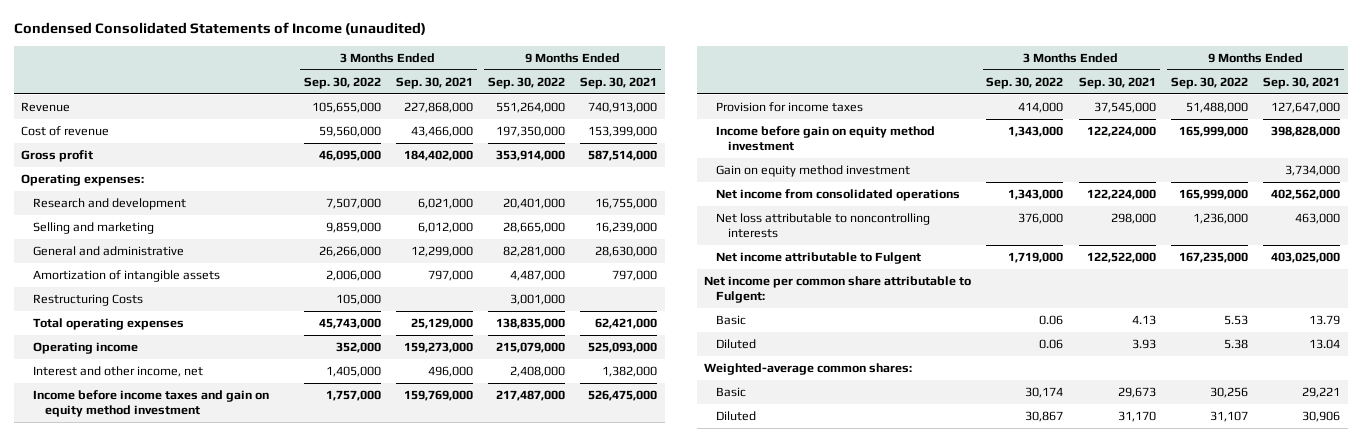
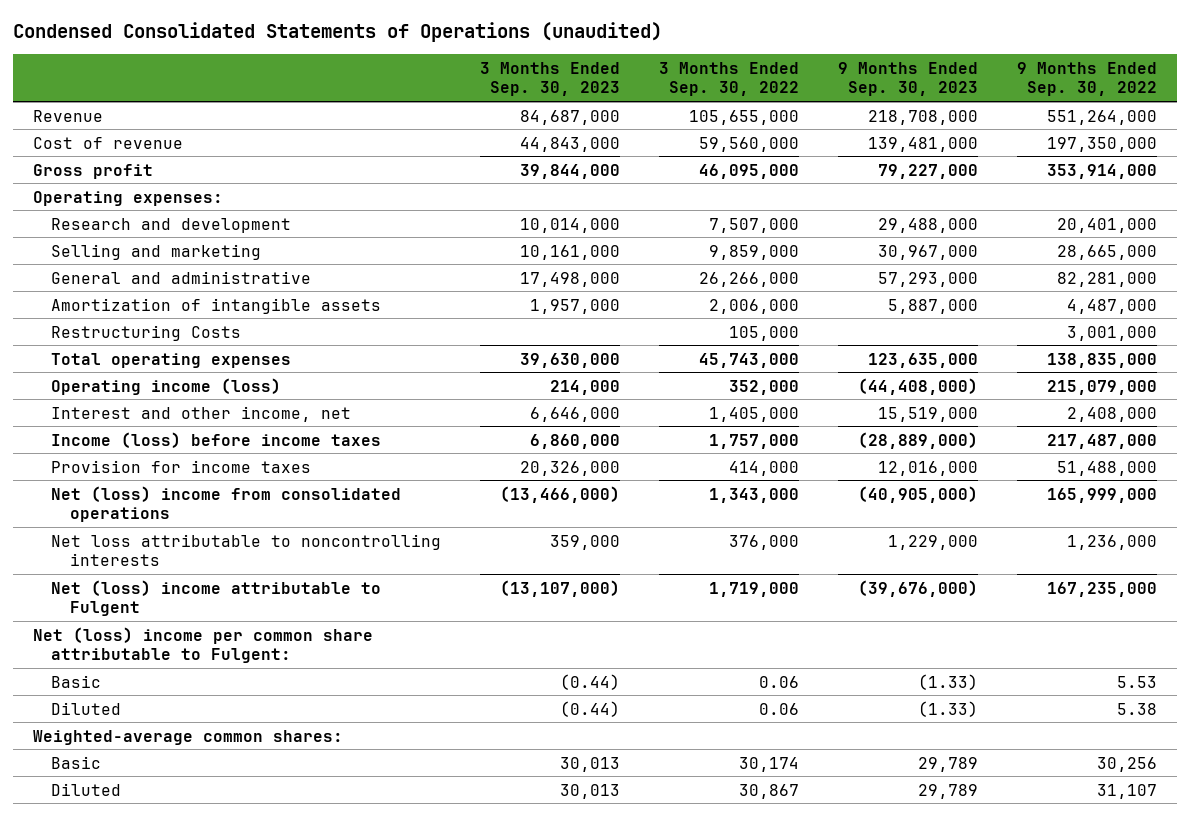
- Condensed Consolidated Statements of Income (unaudited)
+ Condensed Consolidated Statements of Operations (unaudited)
- | 3 Months Ended Sep. 30, 2022 | 3 Months Ended Sep. 30, 2021 | 9 Months Ended Sep. 30, 2022 | 9 Months Ended Sep. 30, 2021
+ | 3 Months Ended Sep. 30, 2023 | 3 Months Ended Sep. 30, 2022 | 9 Months Ended Sep. 30, 2023 | 9 Months Ended Sep. 30, 2022
- Operating income | 352,000 | 159,273,000 | 215,079,000 | 525,093,000
+ Operating income (loss) | 214,000 | 352,000 | (44,408,000) | 215,079,000
- Income before income taxes and gain on equity method investment | 1,757,000 | 159,769,000 | 217,487,000 | 526,475,000
+ Income (loss) before income taxes | 6,860,000 | 1,757,000 | (28,889,000) | 217,487,000
- Income before gain on equity method investment | 1,343,000 | 122,224,000 | 165,999,000 | 398,828,000
- Gain on equity method investment | | | | 3,734,000
- Net income from consolidated operations | 1,343,000 | 122,224,000 | 165,999,000 | 402,562,000
+ Net (loss) income from consolidated operations | (13,466,000) | 1,343,000 | (40,905,000) | 165,999,000
- Net income attributable to Fulgent | 1,719,000 | 122,522,000 | 167,235,000 | 403,025,000
- Net income per common share attributable to Fulgent:
+ Net (loss) income attributable to Fulgent | (13,107,000) | 1,719,000 | (39,676,000) | 167,235,000
+ Net (loss) income per common share attributable to Fulgent:

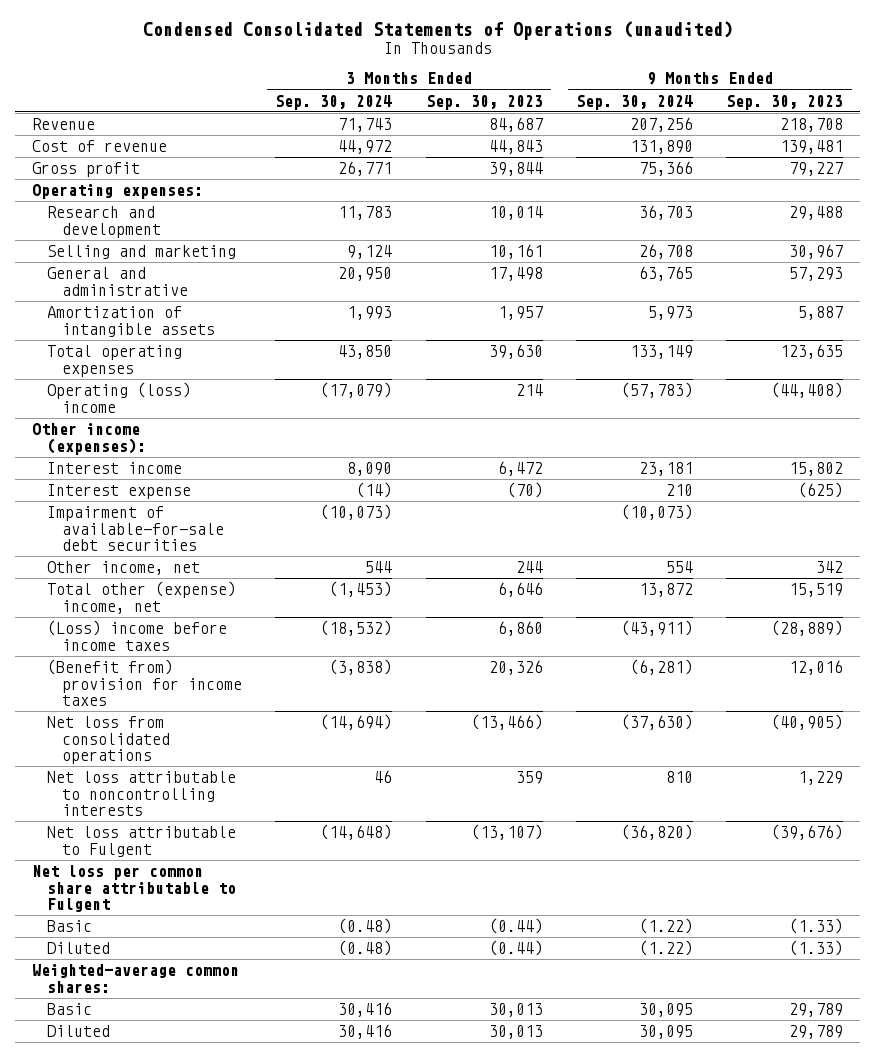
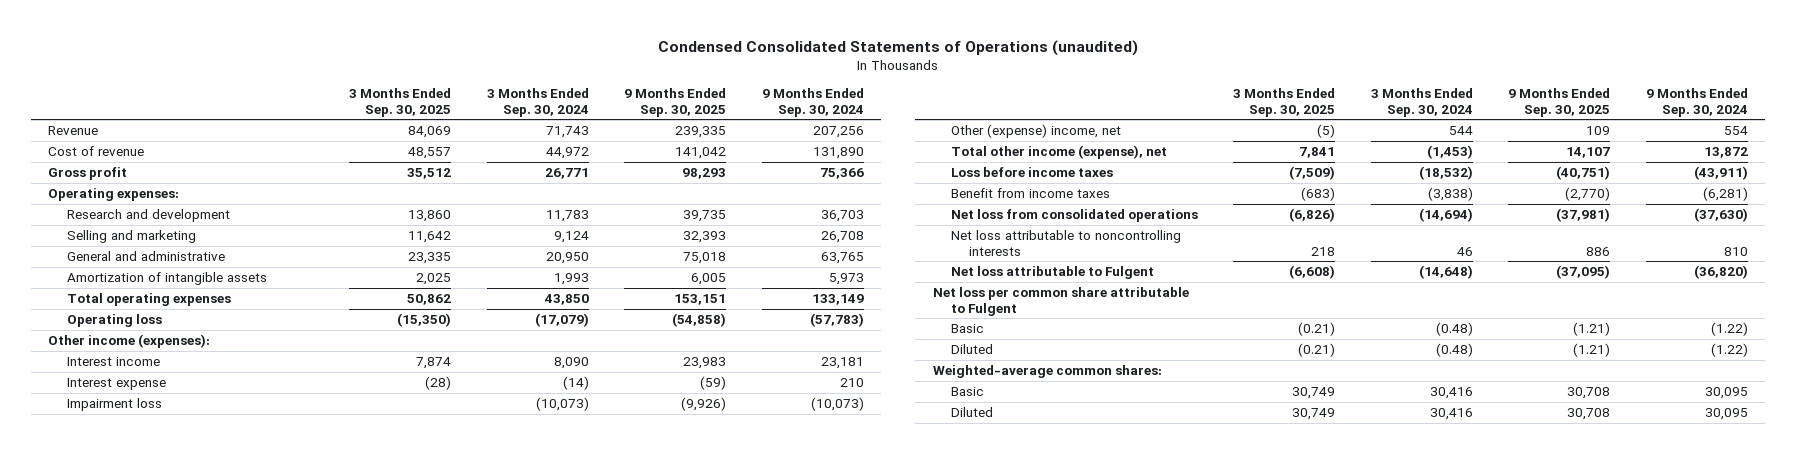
- | 3 Months Ended Sep. 30, 2024 | 3 Months Ended Sep. 30, 2023 | 9 Months Ended Sep. 30, 2024 | 9 Months Ended Sep. 30, 2023
+ | 3 Months Ended Sep. 30, 2025 | 3 Months Ended Sep. 30, 2024 | 9 Months Ended Sep. 30, 2025 | 9 Months Ended Sep. 30, 2024
- Operating (loss) income | (17,079) | 214 | (57,783) | (44,408)
+ Operating loss | (15,350) | (17,079) | (54,858) | (57,783)
- Impairment of available-for-sale debt securities | (10,073) | | (10,073) |
- Other income, net | 544 | 244 | 554 | 342
- Total other (expense) income, net | (1,453) | 6,646 | 13,872 | 15,519
- (Loss) income before income taxes | (18,532) | 6,860 | (43,911) | (28,889)
- (Benefit from) provision for income taxes | (3,838) | 20,326 | (6,281) | 12,016
+ Impairment loss | | (10,073) | (9,926) | (10,073)
+ Other (expense) income, net | (5) | 544 | 109 | 554
+ Total other income (expense), net | 7,841 | (1,453) | 14,107 | 13,872
+ Loss before income taxes | (7,509) | (18,532) | (40,751) | (43,911)
+ Benefit from income taxes | (683) | (3,838) | (2,770) | (6,281)

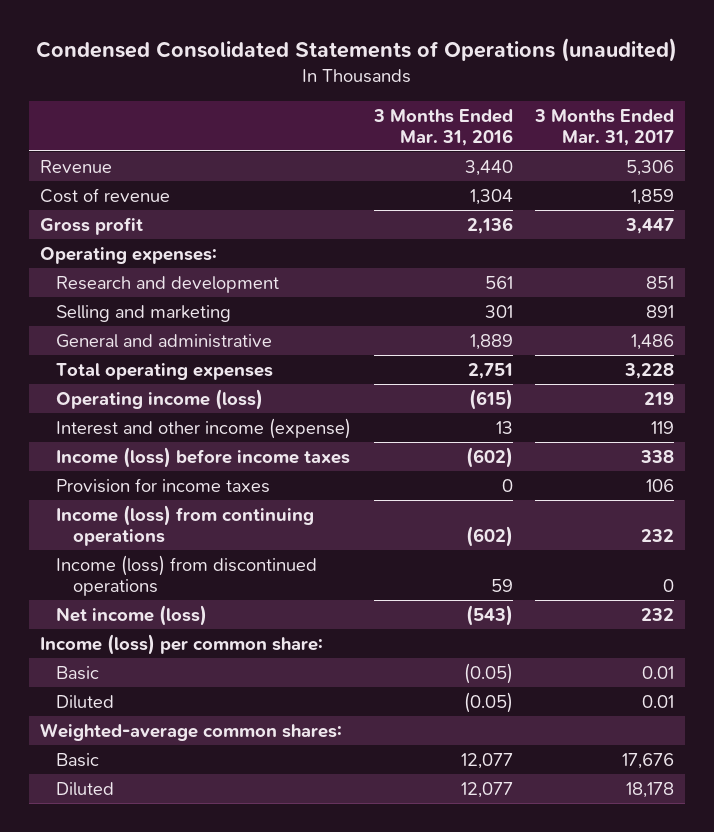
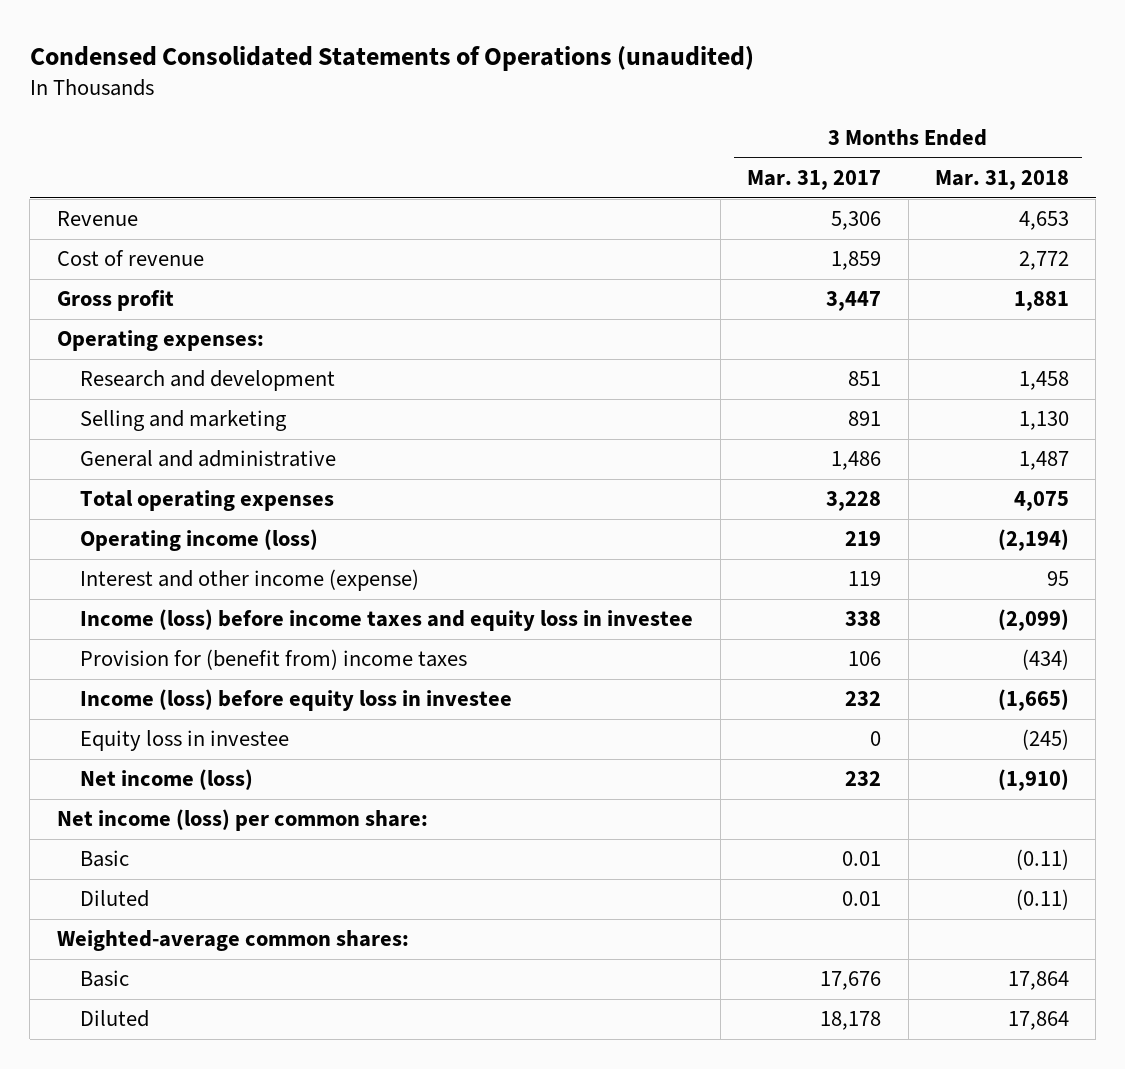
- | 3 Months Ended Mar. 31, 2016 | 3 Months Ended Mar. 31, 2017
+ | 3 Months Ended Mar. 31, 2017 | 3 Months Ended Mar. 31, 2018
- Income (loss) before income taxes | (602) | 338
- Provision for income taxes | 0 | 106
- Income (loss) from continuing operations | (602) | 232
- Income (loss) from discontinued operations | 59 | 0
+ Income (loss) before income taxes and equity loss in investee | 338 | (2,099)
+ Provision for (benefit from) income taxes | 106 | (434)
+ Income (loss) before equity loss in investee | 232 | (1,665)
+ Equity loss in investee | 0 | (245)
- Income (loss) per common share:
+ Net income (loss) per common share:

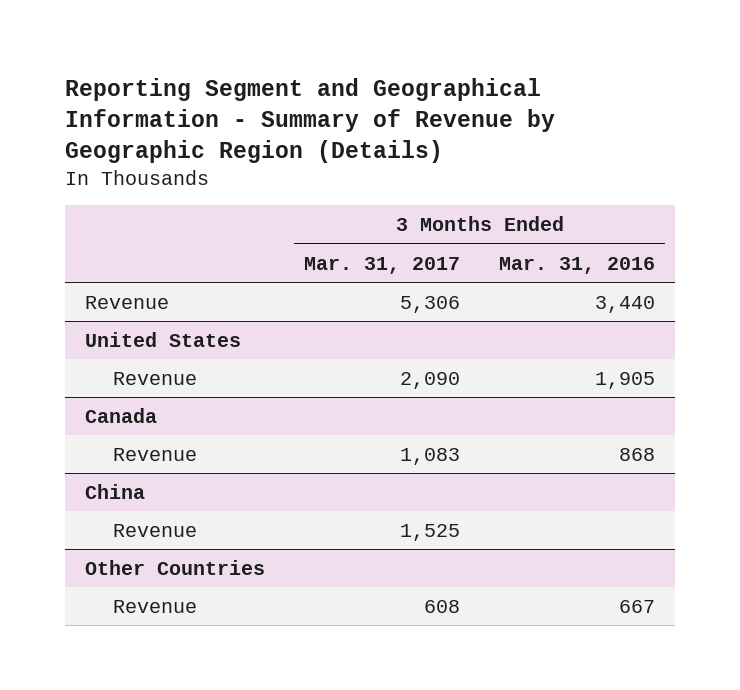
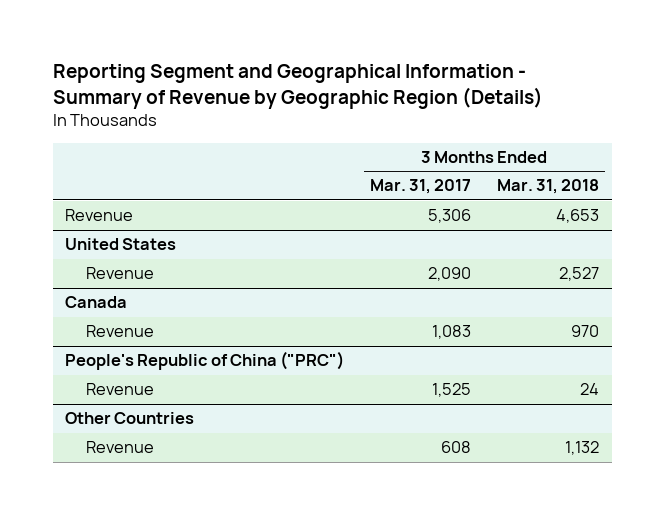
- | 3 Months Ended Mar. 31, 2017 | 3 Months Ended Mar. 31, 2016
+ | 3 Months Ended Mar. 31, 2017 | 3 Months Ended Mar. 31, 2018
- China
+ People's Republic of China ("PRC")

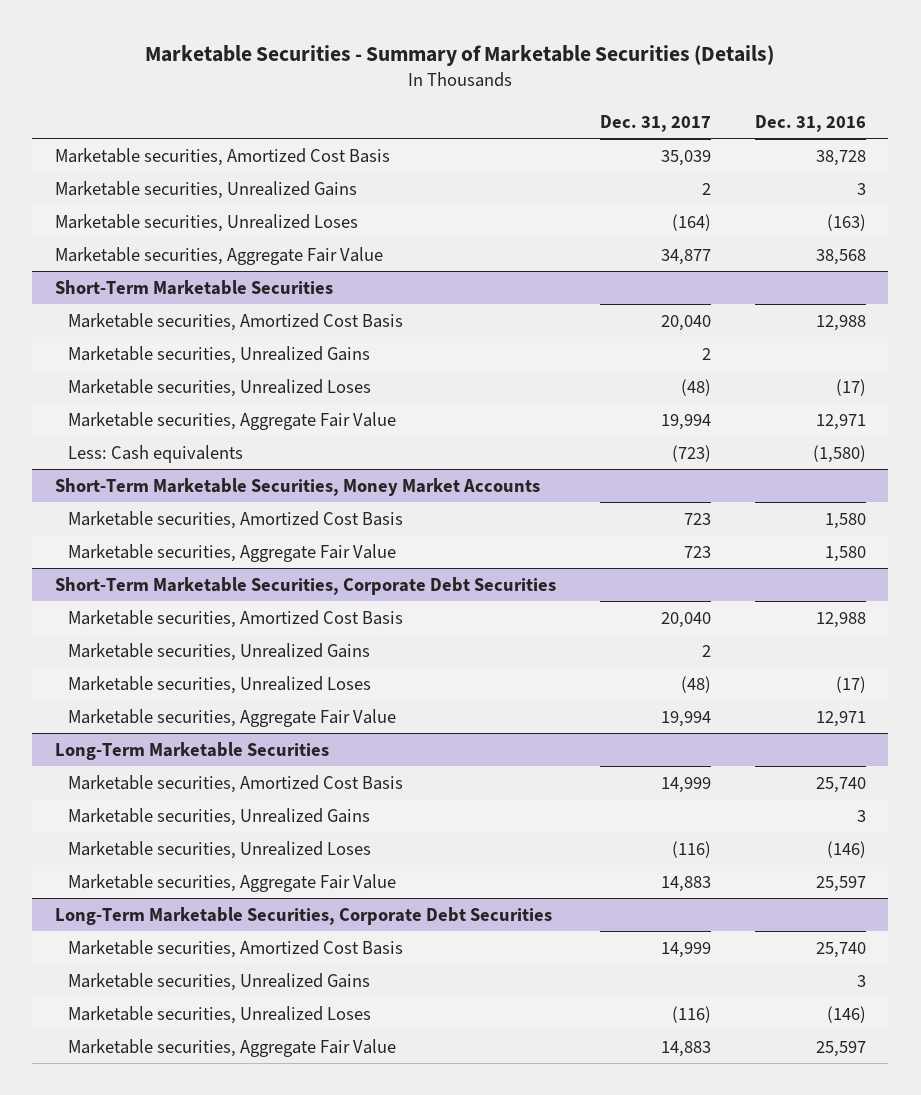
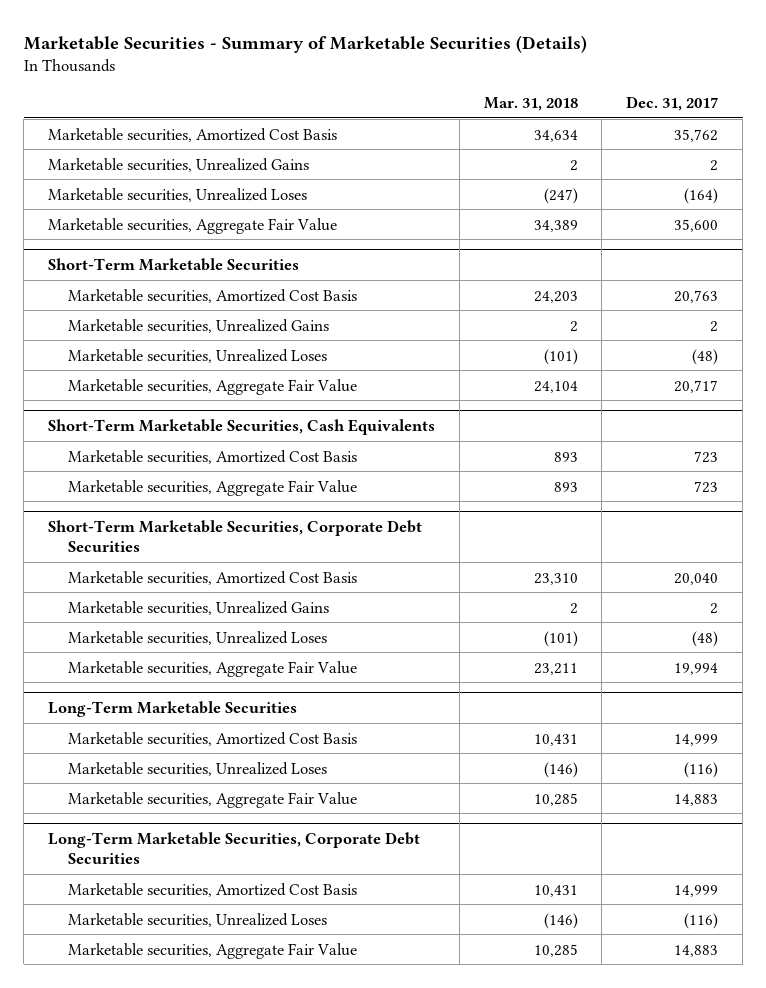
- | Dec. 31, 2017 | Dec. 31, 2016
+ | Mar. 31, 2018 | Dec. 31, 2017
- Marketable securities, Amortized Cost Basis | 35,039 | 38,728
+ Marketable securities, Amortized Cost Basis | 34,634 | 35,762
- Marketable securities, Aggregate Fair Value | 34,877 | 38,568
+ Marketable securities, Aggregate Fair Value | 34,389 | 35,600
@ Short-Term Marketable Securities
- Marketable securities, Amortized Cost Basis | 20,040 | 12,988
+ Marketable securities, Amortized Cost Basis | 24,203 | 20,763
- Marketable securities, Aggregate Fair Value | 19,994 | 12,971
- Less: Cash equivalents | (723) | (1,580)
- Short-Term Marketable Securities, Money Market Accounts
@ Short-Term Marketable Securities
+ Marketable securities, Aggregate Fair Value | 24,104 | 20,717
+ Short-Term Marketable Securities, Cash Equivalents
@ Long-Term Marketable Securities
- Marketable securities, Unrealized Gains | | 3
@ Long-Term Marketable Securities, Corporate Debt Securities
- Marketable securities, Unrealized Gains | | 3

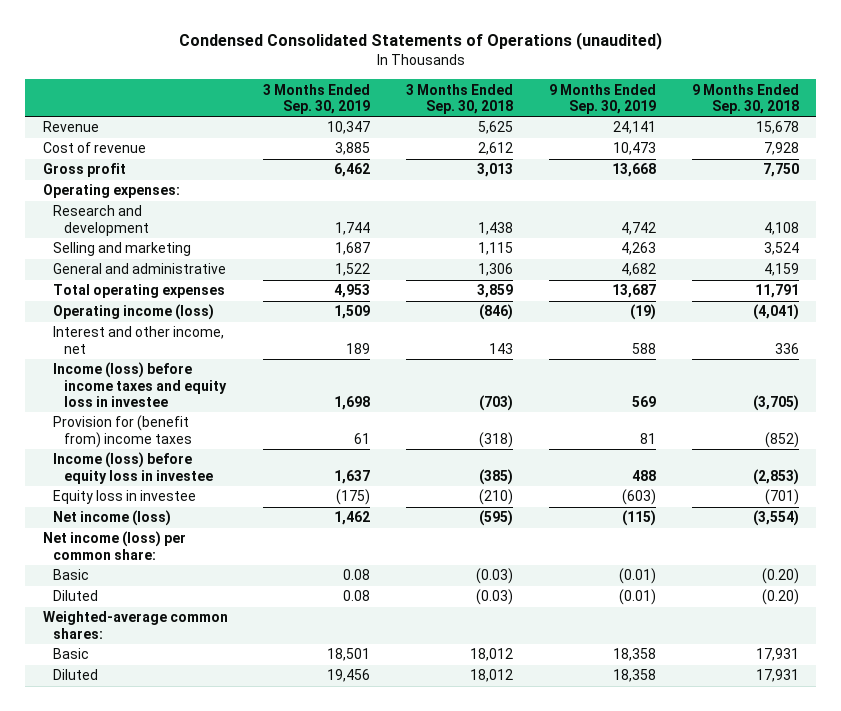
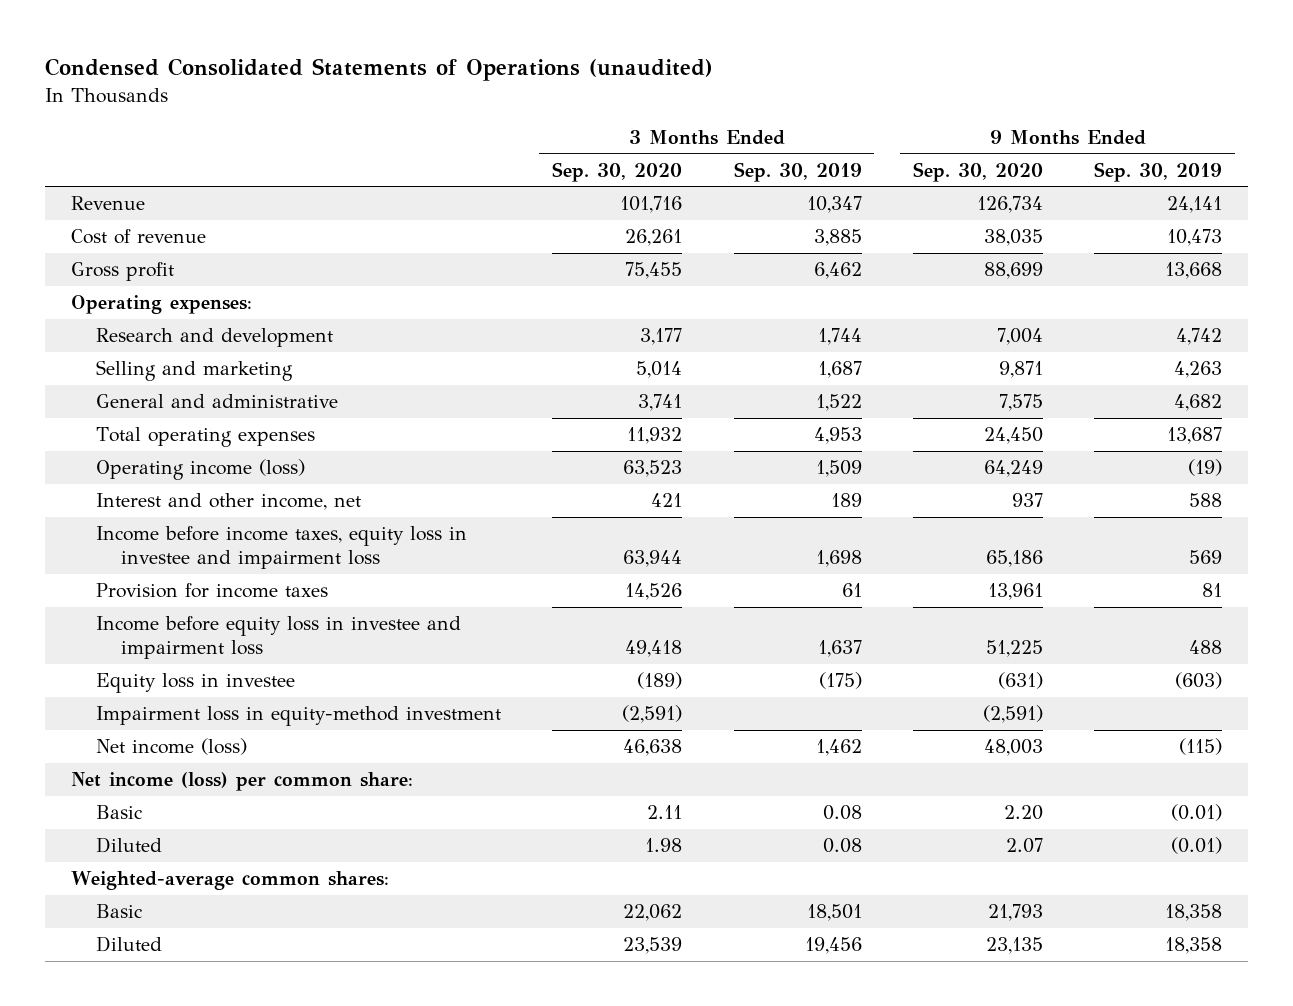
- | 3 Months Ended Sep. 30, 2019 | 3 Months Ended Sep. 30, 2018 | 9 Months Ended Sep. 30, 2019 | 9 Months Ended Sep. 30, 2018
+ | 3 Months Ended Sep. 30, 2020 | 3 Months Ended Sep. 30, 2019 | 9 Months Ended Sep. 30, 2020 | 9 Months Ended Sep. 30, 2019
- Income (loss) before income taxes and equity loss in investee | 1,698 | (703) | 569 | (3,705)
- Provision for (benefit from) income taxes | 61 | (318) | 81 | (852)
- Income (loss) before equity loss in investee | 1,637 | (385) | 488 | (2,853)
+ Income before income taxes, equity loss in investee and impairment loss | 63,944 | 1,698 | 65,186 | 569
+ Provision for income taxes | 14,526 | 61 | 13,961 | 81
+ Income before equity loss in investee and impairment loss | 49,418 | 1,637 | 51,225 | 488
+ Impairment loss in equity-method investment | (2,591) | | (2,591) |

